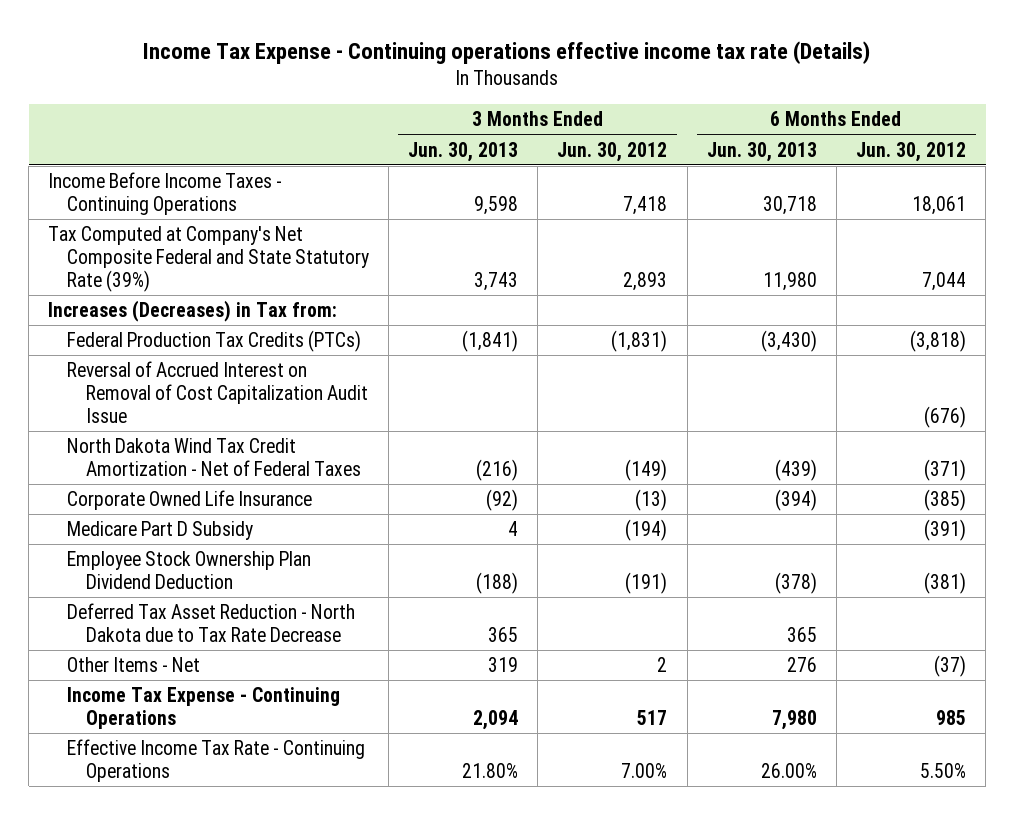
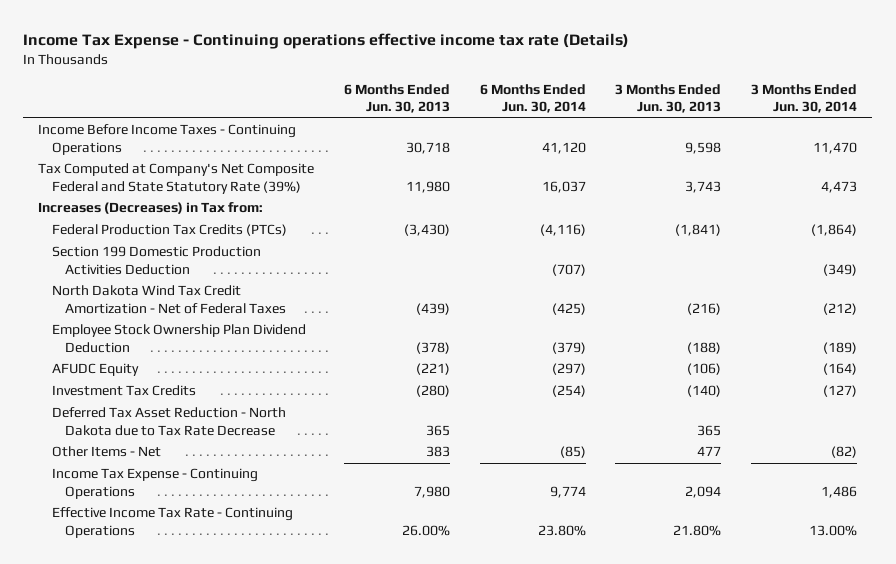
- | 3 Months Ended Jun. 30, 2013 | 3 Months Ended Jun. 30, 2012 | 6 Months Ended Jun. 30, 2013 | 6 Months Ended Jun. 30, 2012
+ | 6 Months Ended Jun. 30, 2013 | 6 Months Ended Jun. 30, 2014 | 3 Months Ended Jun. 30, 2013 | 3 Months Ended Jun. 30, 2014
- Reversal of Accrued Interest on Removal of Cost Capitalization Audit Issue | | | | (676)
+ Section 199 Domestic Production Activities Deduction | | (707) | | (349)
- Corporate Owned Life Insurance | (92) | (13) | (394) | (385)
- Medicare Part D Subsidy | 4 | (194) | | (391)
+ AFUDC Equity | (221) | (297) | (106) | (164)
+ Investment Tax Credits | (280) | (254) | (140) | (127)
- Other Items - Net | 319 | 2 | 276 | (37)
+ Other Items - Net | 383 | (85) | 477 | (82)

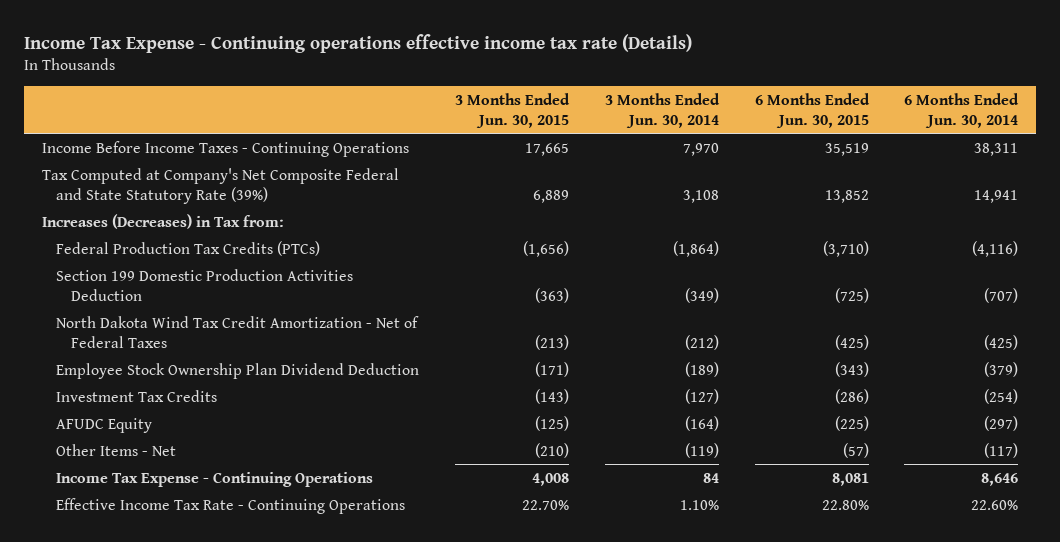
- | 6 Months Ended Jun. 30, 2013 | 6 Months Ended Jun. 30, 2014 | 3 Months Ended Jun. 30, 2013 | 3 Months Ended Jun. 30, 2014
+ | 3 Months Ended Jun. 30, 2015 | 3 Months Ended Jun. 30, 2014 | 6 Months Ended Jun. 30, 2015 | 6 Months Ended Jun. 30, 2014
- Income Before Income Taxes - Continuing Operations | 30,718 | 41,120 | 9,598 | 11,470
- Tax Computed at Company's Net Composite Federal and State Statutory Rate (39%) | 11,980 | 16,037 | 3,743 | 4,473
+ Income Before Income Taxes - Continuing Operations | 17,665 | 7,970 | 35,519 | 38,311
+ Tax Computed at Company's Net Composite Federal and State Statutory Rate (39%) | 6,889 | 3,108 | 13,852 | 14,941
- Deferred Tax Asset Reduction - North Dakota due to Tax Rate Decrease | 365 | | 365 |
- Other Items - Net | 383 | (85) | 477 | (82)
- Income Tax Expense - Continuing Operations | 7,980 | 9,774 | 2,094 | 1,486
- Effective Income Tax Rate - Continuing Operations | 26.00% | 23.80% | 21.80% | 13.00%
moved down: AFUDC Equity | (125) | (164) | (225) | (297)
+ Other Items - Net | (210) | (119) | (57) | (117)
+ Income Tax Expense - Continuing Operations | 4,008 | 84 | 8,081 | 8,646
+ Effective Income Tax Rate - Continuing Operations | 22.70% | 1.10% | 22.80% | 22.60%

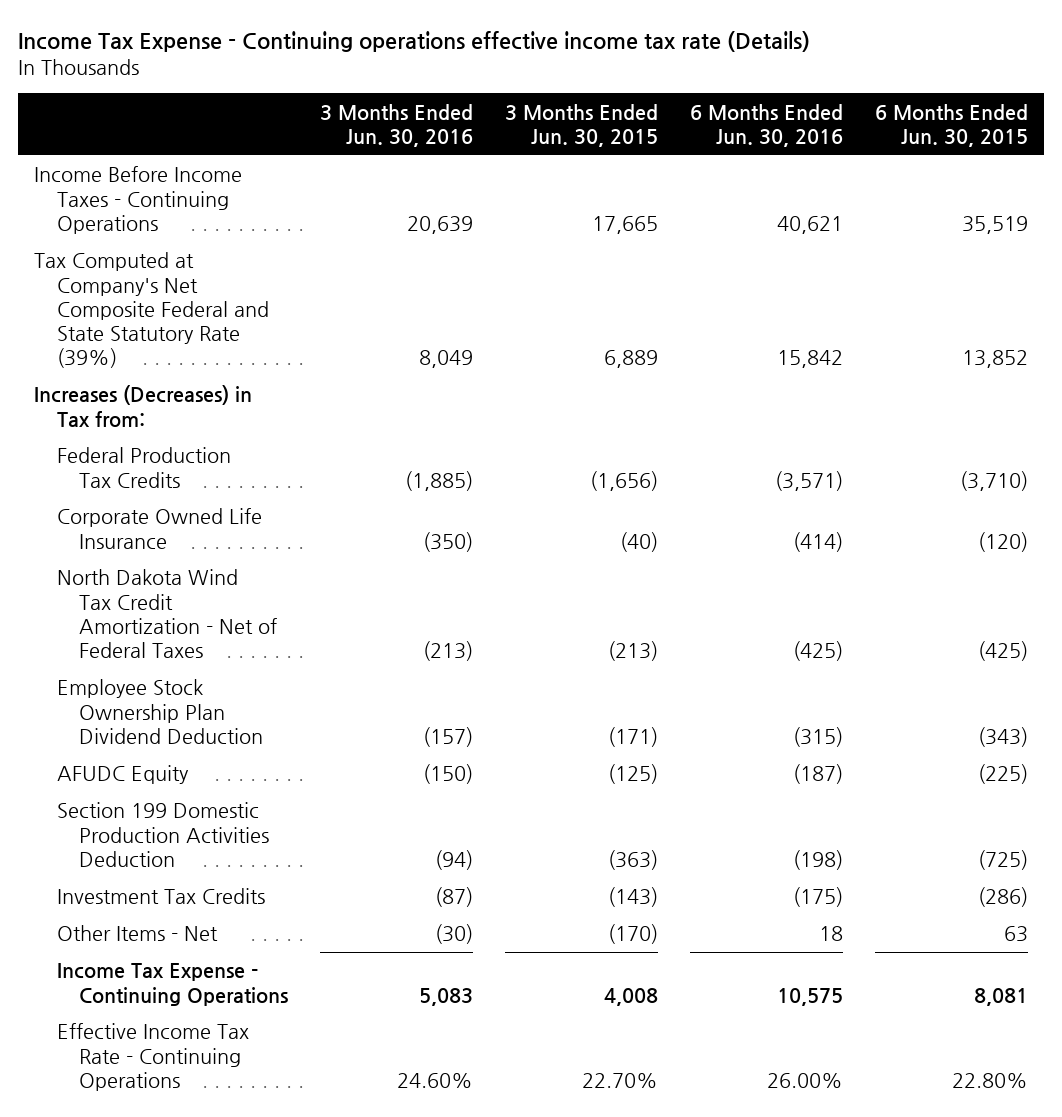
- | 3 Months Ended Jun. 30, 2015 | 3 Months Ended Jun. 30, 2014 | 6 Months Ended Jun. 30, 2015 | 6 Months Ended Jun. 30, 2014
+ | 3 Months Ended Jun. 30, 2016 | 3 Months Ended Jun. 30, 2015 | 6 Months Ended Jun. 30, 2016 | 6 Months Ended Jun. 30, 2015
- Federal Production Tax Credits (PTCs) | (1,656) | (1,864) | (3,710) | (4,116)
+ Federal Production Tax Credits | (1,885) | (1,656) | (3,571) | (3,710)
+ Corporate Owned Life Insurance | (350) | (40) | (414) | (120)
- Other Items - Net | (210) | (119) | (57) | (117)
moved down: Section 199 Domestic Production Activities Deduction | (94) | (363) | (198) | (725)
moved down: Investment Tax Credits | (87) | (143) | (175) | (286)
+ Other Items - Net | (30) | (170) | 18 | 63

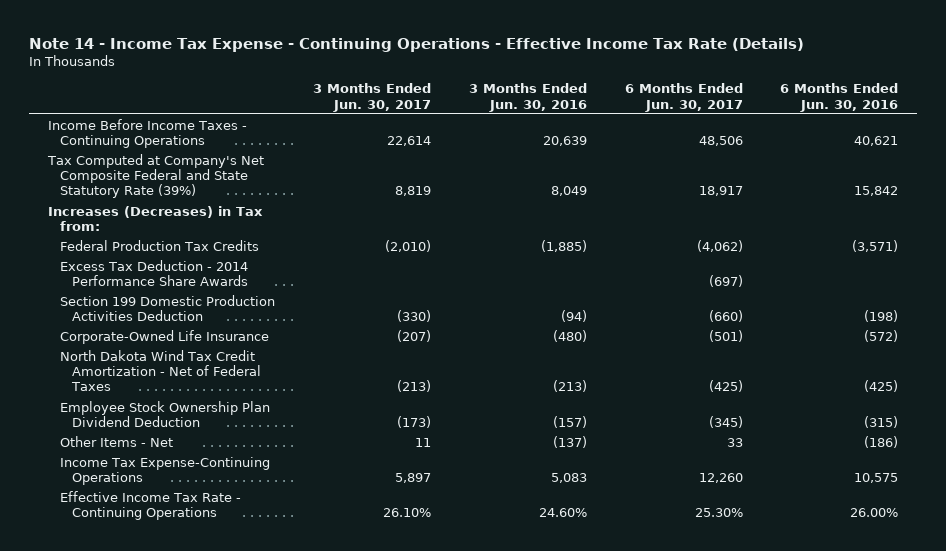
- Income Tax Expense - Continuing operations effective income tax rate (Details)
+ Note 14 - Income Tax Expense - Continuing Operations - Effective Income Tax Rate (Details)
- | 3 Months Ended Jun. 30, 2016 | 3 Months Ended Jun. 30, 2015 | 6 Months Ended Jun. 30, 2016 | 6 Months Ended Jun. 30, 2015
+ | 3 Months Ended Jun. 30, 2017 | 3 Months Ended Jun. 30, 2016 | 6 Months Ended Jun. 30, 2017 | 6 Months Ended Jun. 30, 2016
- Corporate Owned Life Insurance | (350) | (40) | (414) | (120)
+ Excess Tax Deduction - 2014 Performance Share Awards | | | (697) |
moved up: Section 199 Domestic Production Activities Deduction | (330) | (94) | (660) | (198)
+ Corporate-Owned Life Insurance | (207) | (480) | (501) | (572)
- AFUDC Equity | (150) | (125) | (187) | (225)
- Investment Tax Credits | (87) | (143) | (175) | (286)
- Other Items - Net | (30) | (170) | 18 | 63
- Income Tax Expense - Continuing Operations | 5,083 | 4,008 | 10,575 | 8,081
+ Other Items - Net | 11 | (137) | 33 | (186)
+ Income Tax Expense-Continuing Operations | 5,897 | 5,083 | 12,260 | 10,575

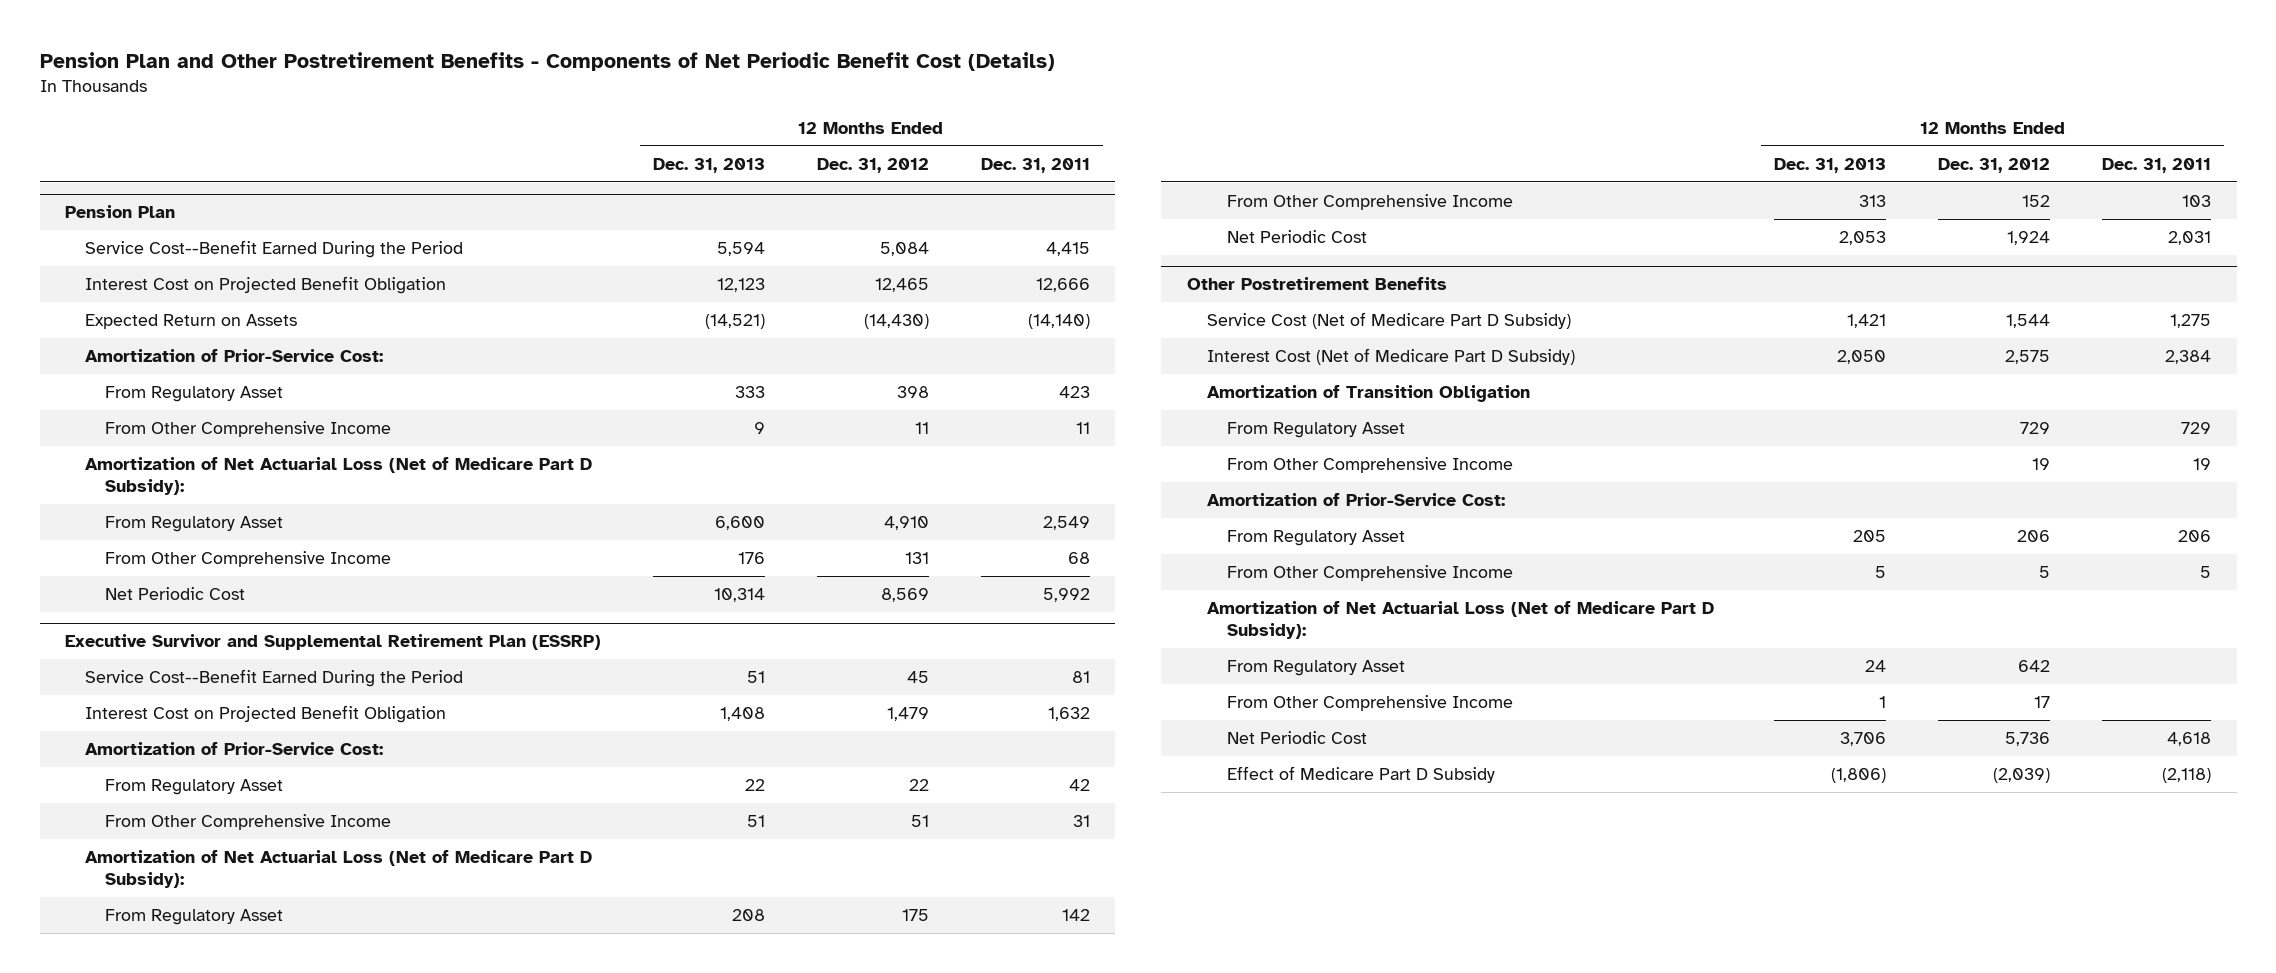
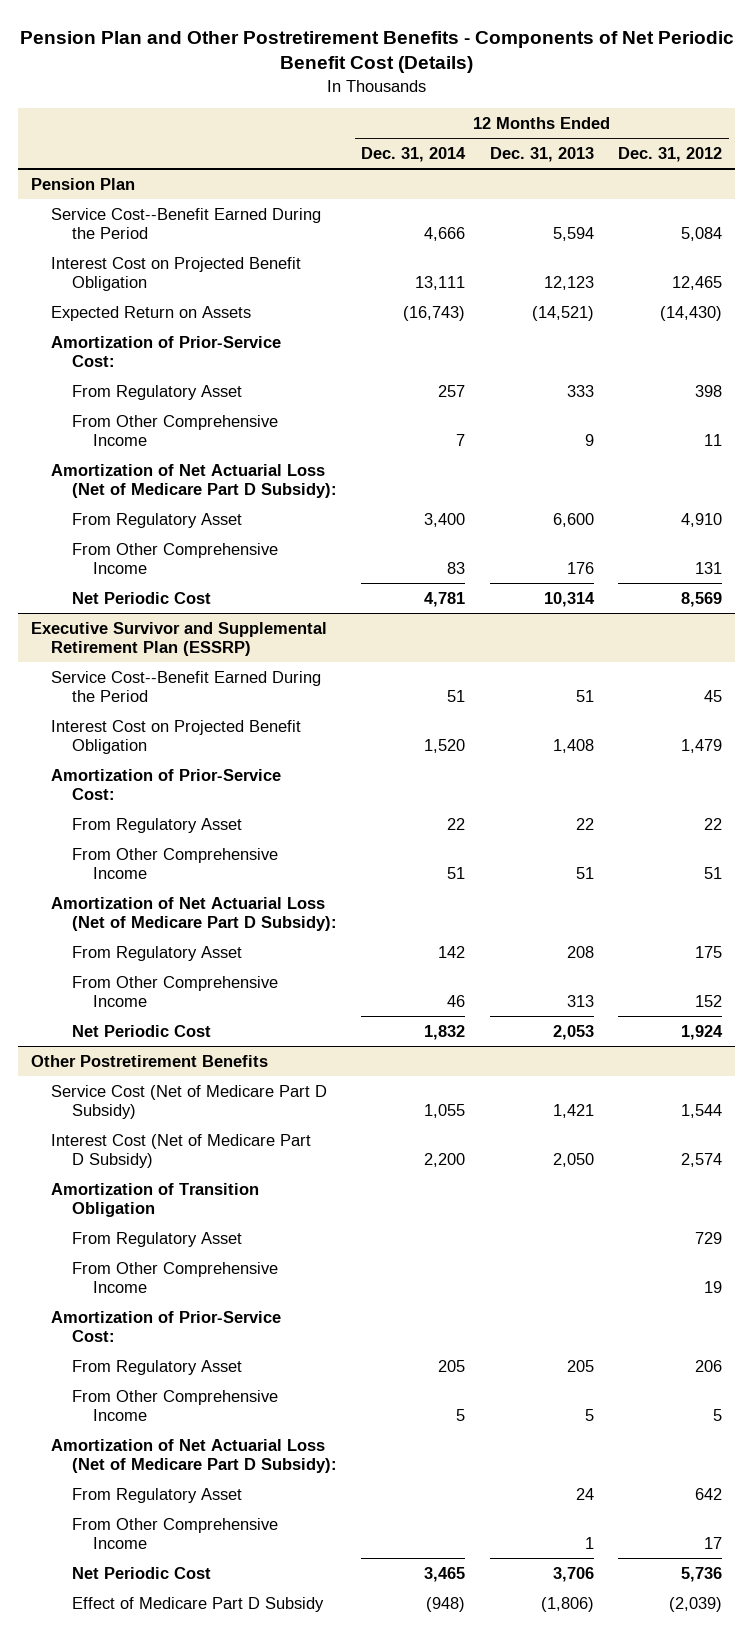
- | 12 Months Ended Dec. 31, 2013 | 12 Months Ended Dec. 31, 2012 | 12 Months Ended Dec. 31, 2011
+ | 12 Months Ended Dec. 31, 2014 | 12 Months Ended Dec. 31, 2013 | 12 Months Ended Dec. 31, 2012
@ Other Postretirement Benefits
- Interest Cost (Net of Medicare Part D Subsidy) | 2,050 | 2,575 | 2,384
+ Interest Cost (Net of Medicare Part D Subsidy) | 2,200 | 2,050 | 2,574

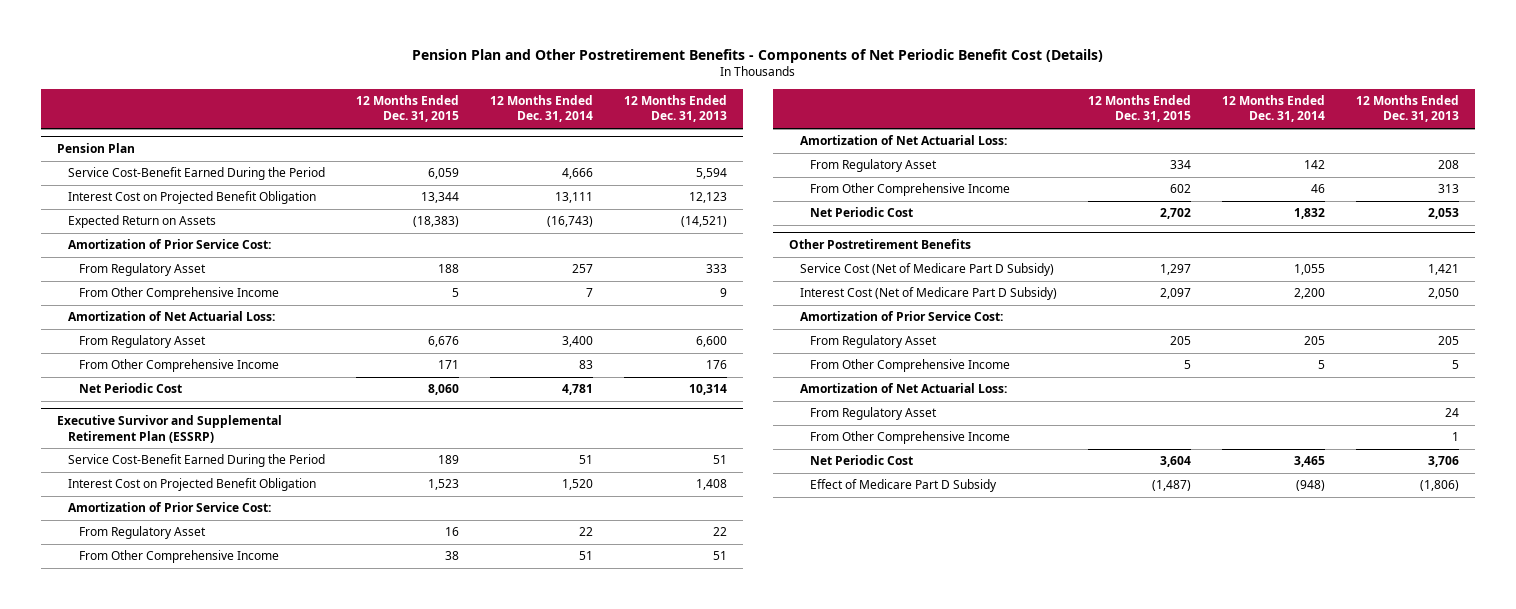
- | 12 Months Ended Dec. 31, 2014 | 12 Months Ended Dec. 31, 2013 | 12 Months Ended Dec. 31, 2012
+ | 12 Months Ended Dec. 31, 2015 | 12 Months Ended Dec. 31, 2014 | 12 Months Ended Dec. 31, 2013
@ Pension Plan
- Service Cost--Benefit Earned During the Period | 4,666 | 5,594 | 5,084
+ Service Cost-Benefit Earned During the Period | 6,059 | 4,666 | 5,594
- Amortization of Prior-Service Cost:
+ Amortization of Prior Service Cost:
- Amortization of Net Actuarial Loss (Net of Medicare Part D Subsidy):
+ Amortization of Net Actuarial Loss:
@ Executive Survivor and Supplemental Retirement Plan (ESSRP)
- Service Cost--Benefit Earned During the Period | 51 | 51 | 45
+ Service Cost-Benefit Earned During the Period | 189 | 51 | 51
- Amortization of Prior-Service Cost:
+ Amortization of Prior Service Cost:
- Amortization of Net Actuarial Loss (Net of Medicare Part D Subsidy):
+ Amortization of Net Actuarial Loss:
@ Other Postretirement Benefits
- Amortization of Transition Obligation
- From Regulatory Asset | | | 729
- From Other Comprehensive Income | | | 19
- Amortization of Prior-Service Cost:
+ Amortization of Prior Service Cost:
- Amortization of Net Actuarial Loss (Net of Medicare Part D Subsidy):
+ Amortization of Net Actuarial Loss:

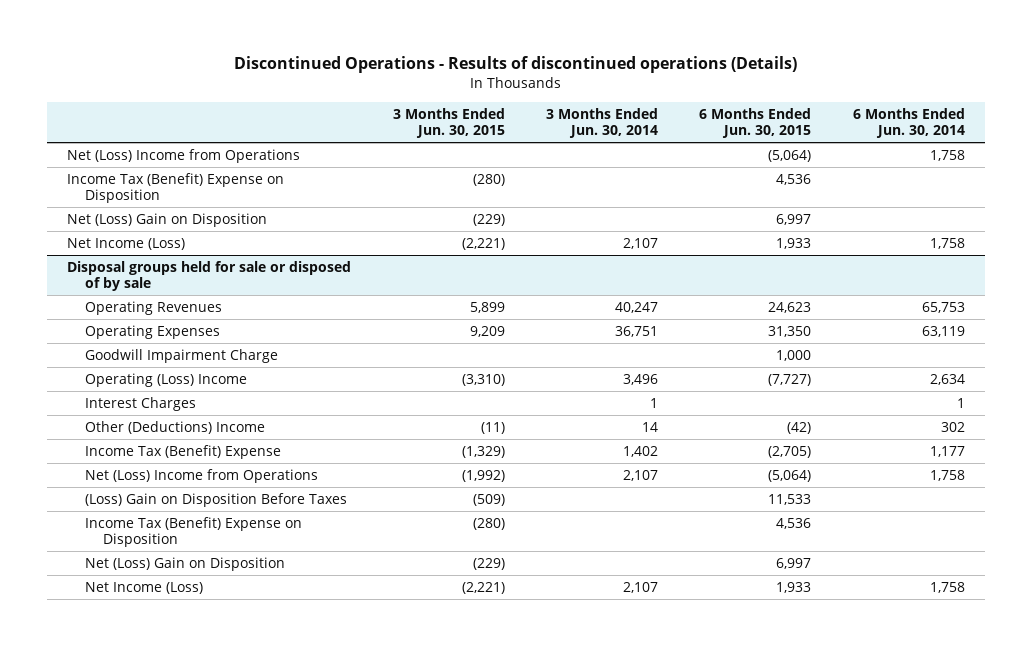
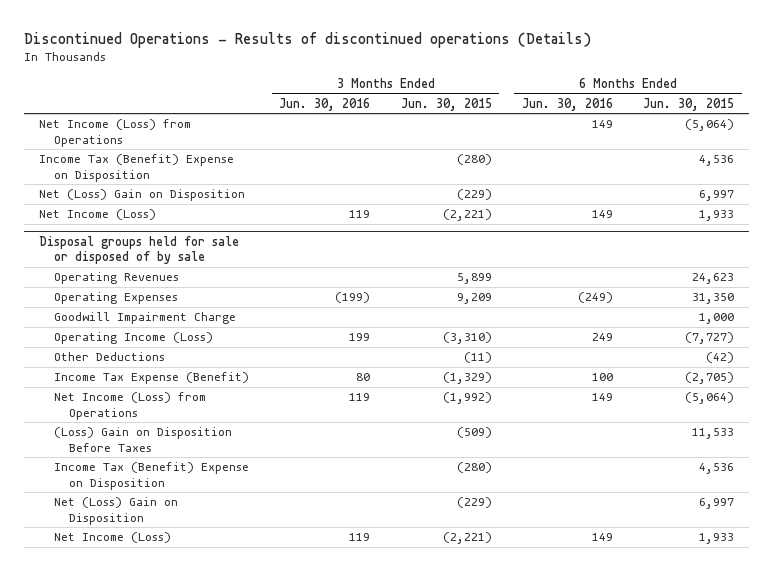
- | 3 Months Ended Jun. 30, 2015 | 3 Months Ended Jun. 30, 2014 | 6 Months Ended Jun. 30, 2015 | 6 Months Ended Jun. 30, 2014
+ | 3 Months Ended Jun. 30, 2016 | 3 Months Ended Jun. 30, 2015 | 6 Months Ended Jun. 30, 2016 | 6 Months Ended Jun. 30, 2015
- Net (Loss) Income from Operations | | | (5,064) | 1,758
+ Net Income (Loss) from Operations | | | 149 | (5,064)
@ Disposal groups held for sale or disposed of by sale
- Operating (Loss) Income | (3,310) | 3,496 | (7,727) | 2,634
- Interest Charges | | 1 | | 1
- Other (Deductions) Income | (11) | 14 | (42) | 302
- Income Tax (Benefit) Expense | (1,329) | 1,402 | (2,705) | 1,177
- Net (Loss) Income from Operations | (1,992) | 2,107 | (5,064) | 1,758
+ Operating Income (Loss) | 199 | (3,310) | 249 | (7,727)
+ Other Deductions | | (11) | | (42)
+ Income Tax Expense (Benefit) | 80 | (1,329) | 100 | (2,705)
+ Net Income (Loss) from Operations | 119 | (1,992) | 149 | (5,064)

